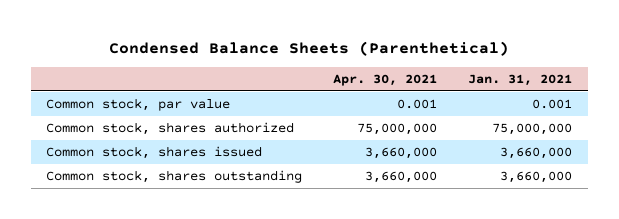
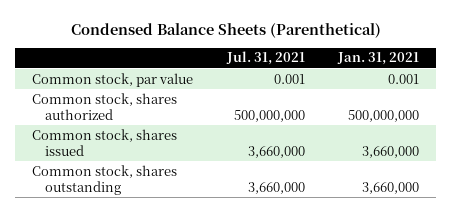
- | Apr. 30, 2021 | Jan. 31, 2021
+ | Jul. 31, 2021 | Jan. 31, 2021
- Common stock, shares authorized | 75,000,000 | 75,000,000
+ Common stock, shares authorized | 500,000,000 | 500,000,000

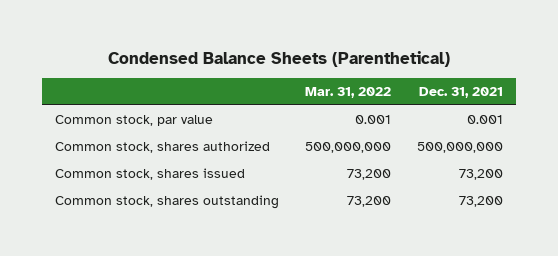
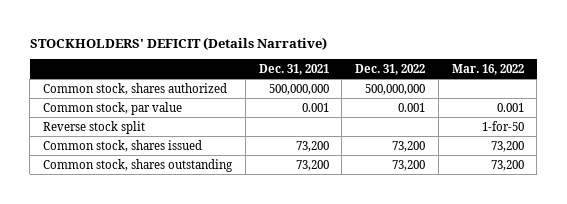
- Condensed Balance Sheets (Parenthetical)
+ STOCKHOLDERS' DEFICIT (Details Narrative)
- | Mar. 31, 2022 | Dec. 31, 2021
+ | Dec. 31, 2021 | Dec. 31, 2022 | Mar. 16, 2022
moved down: Common stock, par value | 0.001 | 0.001 | 0.001
+ Reverse stock split | | | 1-for-50

